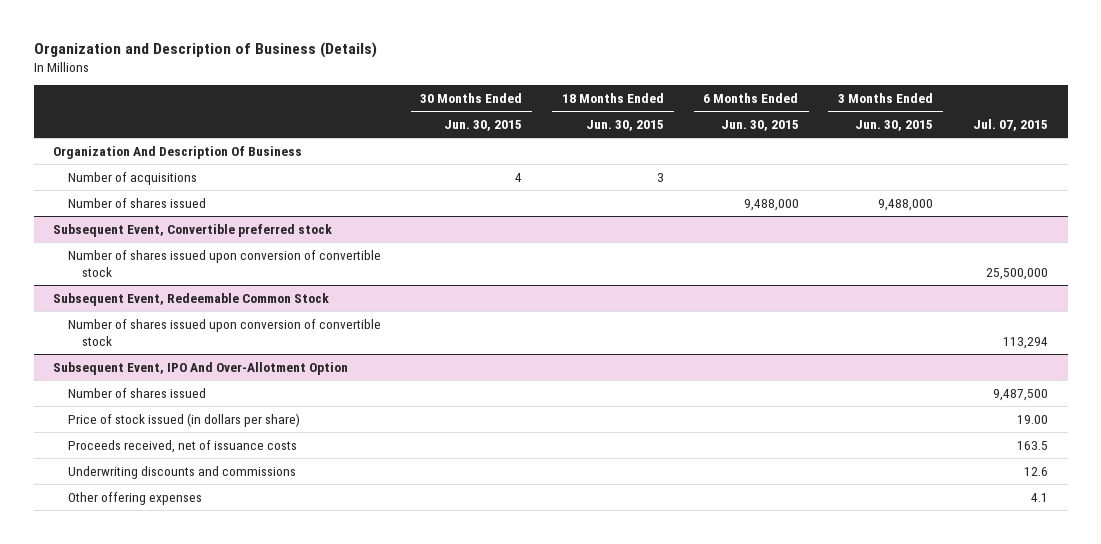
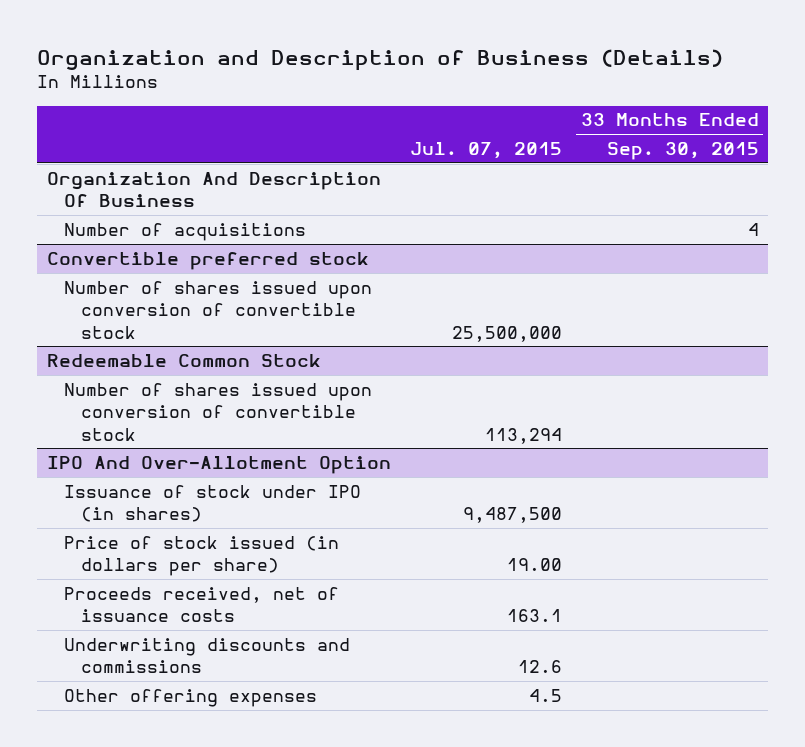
- | 30 Months Ended Jun. 30, 2015 | 18 Months Ended Jun. 30, 2015 | 6 Months Ended Jun. 30, 2015 | 3 Months Ended Jun. 30, 2015 | Jul. 07, 2015
+ | Jul. 07, 2015 | 33 Months Ended Sep. 30, 2015
- Number of shares issued | | | 9,488,000 | 9,488,000 |
- Subsequent Event, Convertible preferred stock
+ Convertible preferred stock
- Subsequent Event, Redeemable Common Stock
+ Redeemable Common Stock
- Subsequent Event, IPO And Over-Allotment Option
- Number of shares issued | | | | | 9,487,500
+ IPO And Over-Allotment Option
+ Issuance of stock under IPO (in shares) | 9,487,500 |
- Proceeds received, net of issuance costs | | | | | 163.5
+ Proceeds received, net of issuance costs | 163.1 |
- Other offering expenses | | | | | 4.1
+ Other offering expenses | 4.5 |

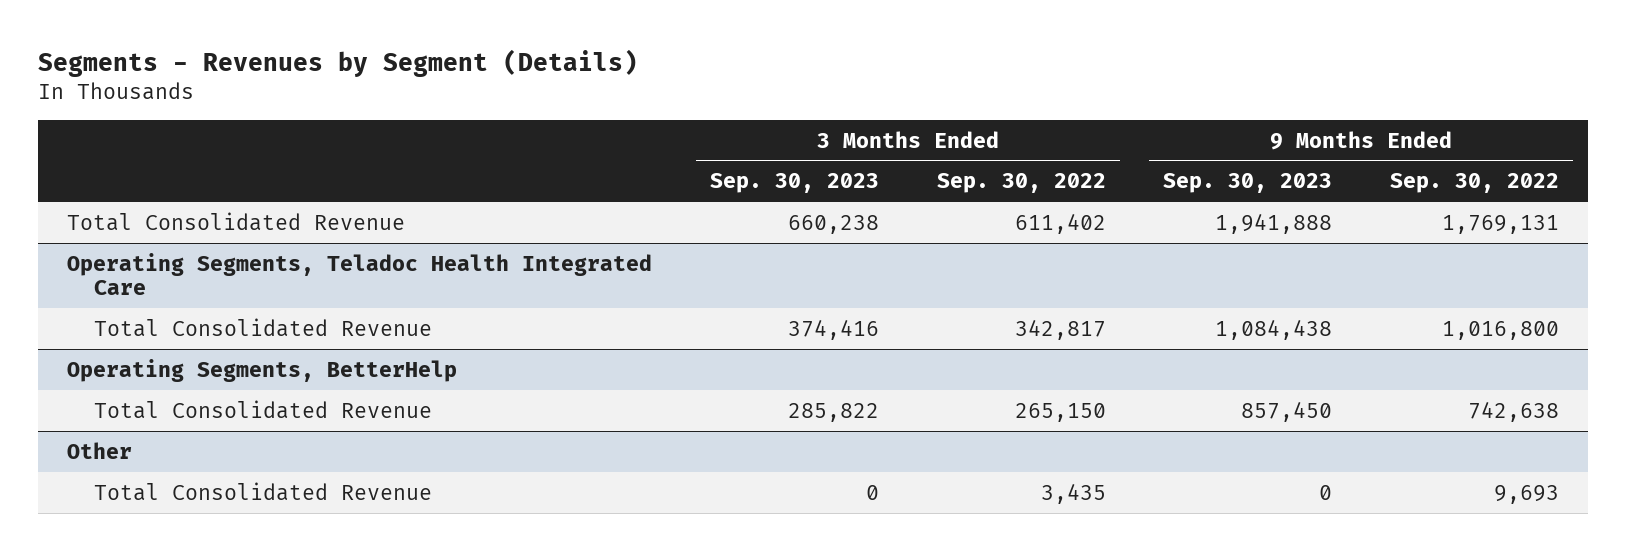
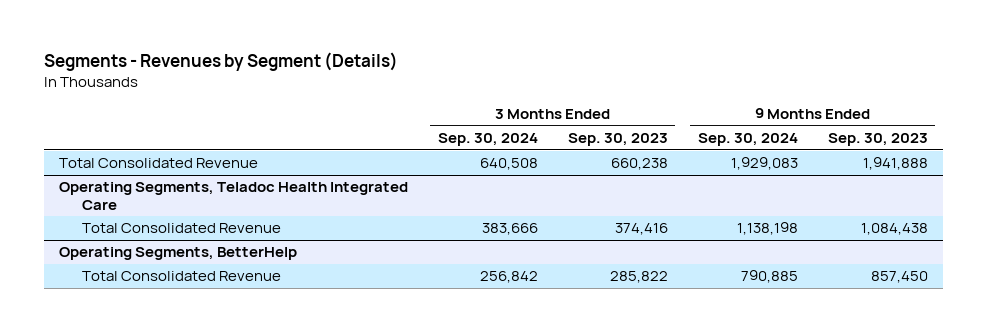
- | 3 Months Ended Sep. 30, 2023 | 3 Months Ended Sep. 30, 2022 | 9 Months Ended Sep. 30, 2023 | 9 Months Ended Sep. 30, 2022
+ | 3 Months Ended Sep. 30, 2024 | 3 Months Ended Sep. 30, 2023 | 9 Months Ended Sep. 30, 2024 | 9 Months Ended Sep. 30, 2023
- Other
- Total Consolidated Revenue | 0 | 3,435 | 0 | 9,693

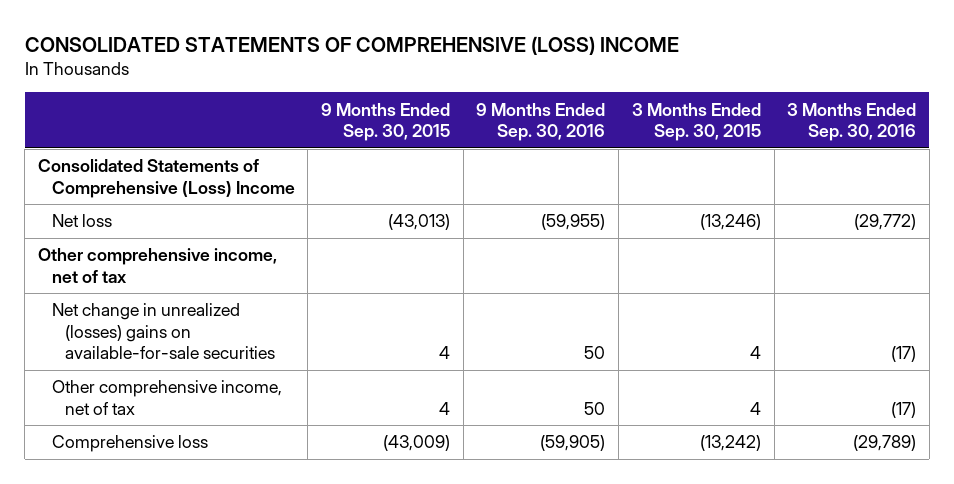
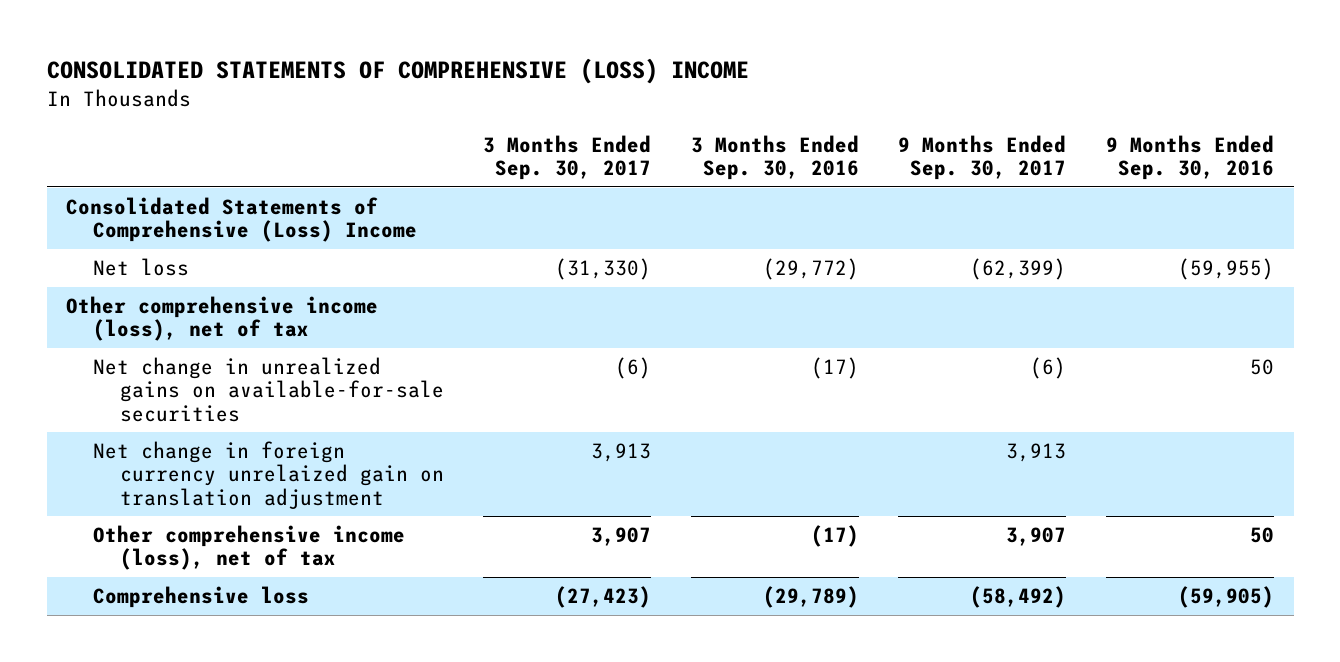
- | 9 Months Ended Sep. 30, 2015 | 9 Months Ended Sep. 30, 2016 | 3 Months Ended Sep. 30, 2015 | 3 Months Ended Sep. 30, 2016
+ | 3 Months Ended Sep. 30, 2017 | 3 Months Ended Sep. 30, 2016 | 9 Months Ended Sep. 30, 2017 | 9 Months Ended Sep. 30, 2016
- Other comprehensive income, net of tax
- Net change in unrealized (losses) gains on available-for-sale securities | 4 | 50 | 4 | (17)
- Other comprehensive income, net of tax | 4 | 50 | 4 | (17)
+ Other comprehensive income (loss), net of tax
+ Net change in unrealized gains on available-for-sale securities | (6) | (17) | (6) | 50
+ Net change in foreign currency unrelaized gain on translation adjustment | 3,913 | | 3,913 |
+ Other comprehensive income (loss), net of tax | 3,907 | (17) | 3,907 | 50

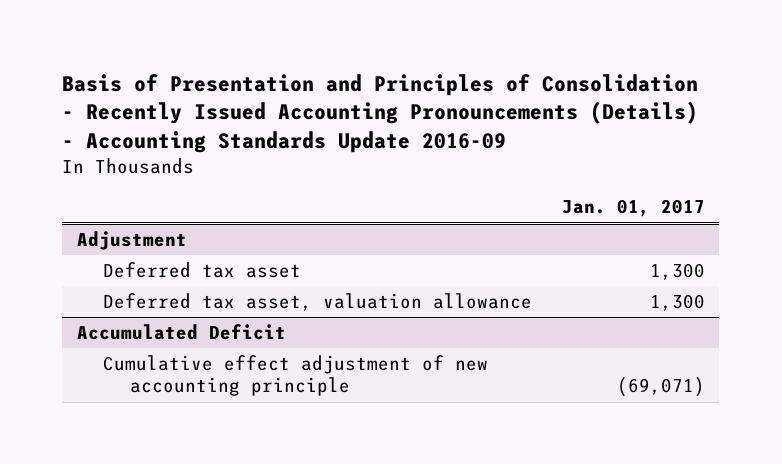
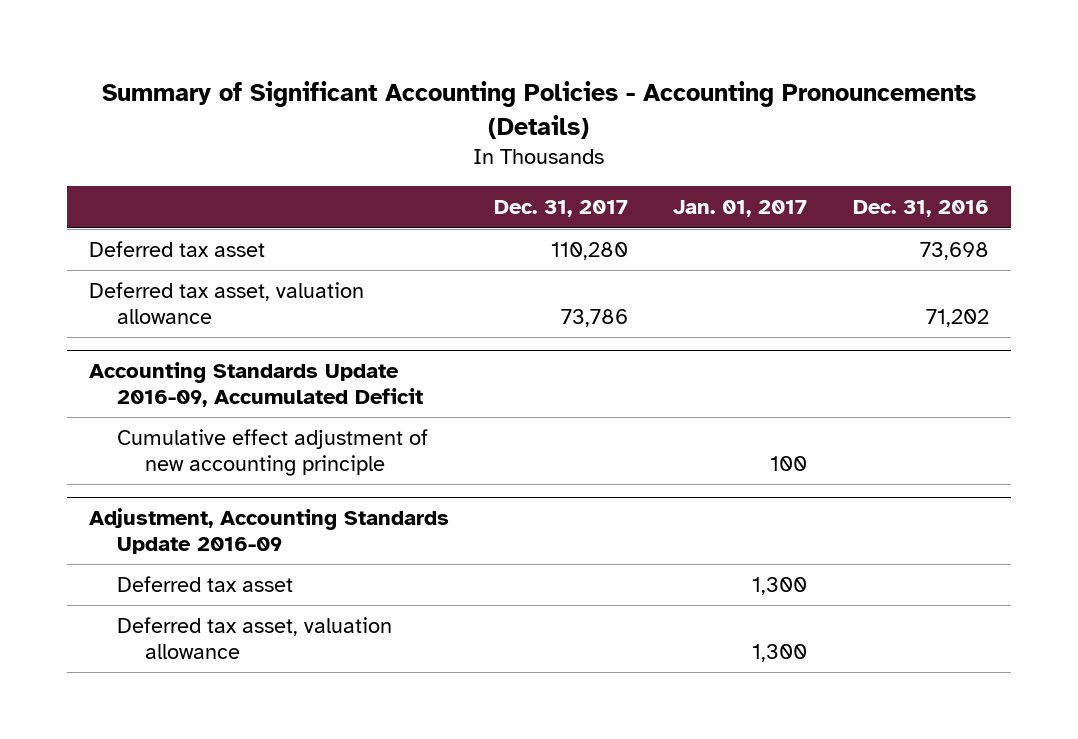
- Basis of Presentation and Principles of Consolidation - Recently Issued Accounting Pronouncements (Details) - Accounting Standards Update 2016-09
+ Summary of Significant Accounting Policies - Accounting Pronouncements (Details)
- | Jan. 01, 2017
+ | Dec. 31, 2017 | Jan. 01, 2017 | Dec. 31, 2016
- Adjustment
+ Deferred tax asset | 110,280 | | 73,698
+ Deferred tax asset, valuation allowance | 73,786 | | 71,202
+ Accounting Standards Update 2016-09, Accumulated Deficit
+ Cumulative effect adjustment of new accounting principle | | 100 |
+ Adjustment, Accounting Standards Update 2016-09
- Accumulated Deficit
- Cumulative effect adjustment of new accounting principle | (69,071)

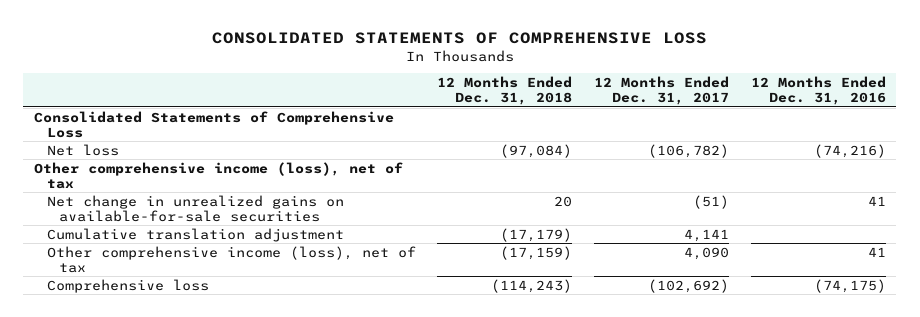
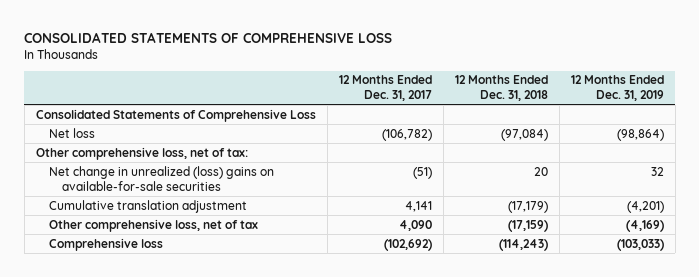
- | 12 Months Ended Dec. 31, 2018 | 12 Months Ended Dec. 31, 2017 | 12 Months Ended Dec. 31, 2016
+ | 12 Months Ended Dec. 31, 2017 | 12 Months Ended Dec. 31, 2018 | 12 Months Ended Dec. 31, 2019
- Other comprehensive income (loss), net of tax
- Net change in unrealized gains on available-for-sale securities | 20 | (51) | 41
+ Other comprehensive loss, net of tax:
+ Net change in unrealized (loss) gains on available-for-sale securities | (51) | 20 | 32
- Other comprehensive income (loss), net of tax | (17,159) | 4,090 | 41
+ Other comprehensive loss, net of tax | 4,090 | (17,159) | (4,169)

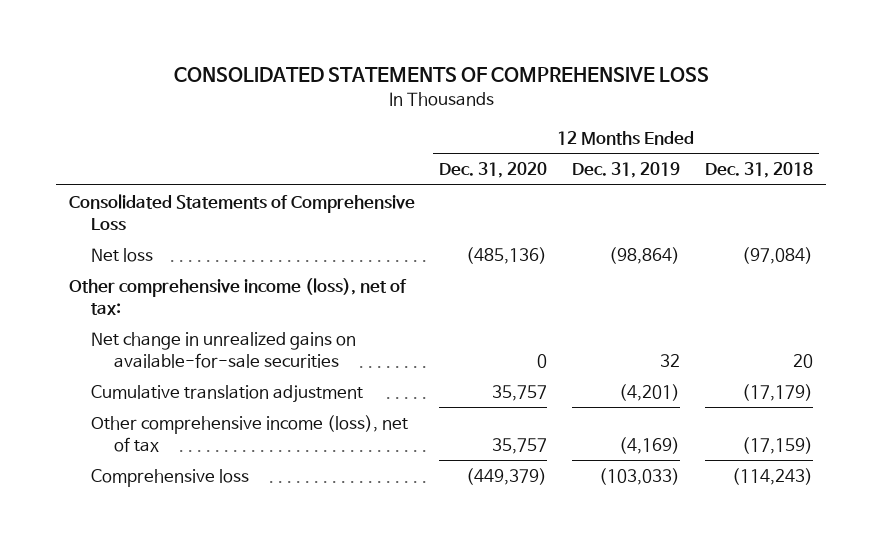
- | 12 Months Ended Dec. 31, 2017 | 12 Months Ended Dec. 31, 2018 | 12 Months Ended Dec. 31, 2019
+ | 12 Months Ended Dec. 31, 2020 | 12 Months Ended Dec. 31, 2019 | 12 Months Ended Dec. 31, 2018
- Other comprehensive loss, net of tax:
- Net change in unrealized (loss) gains on available-for-sale securities | (51) | 20 | 32
+ Other comprehensive income (loss), net of tax:
+ Net change in unrealized gains on available-for-sale securities | 0 | 32 | 20
- Other comprehensive loss, net of tax | 4,090 | (17,159) | (4,169)
+ Other comprehensive income (loss), net of tax | 35,757 | (4,169) | (17,159)

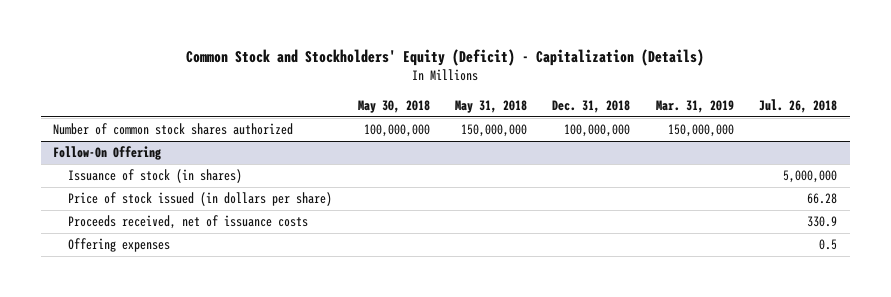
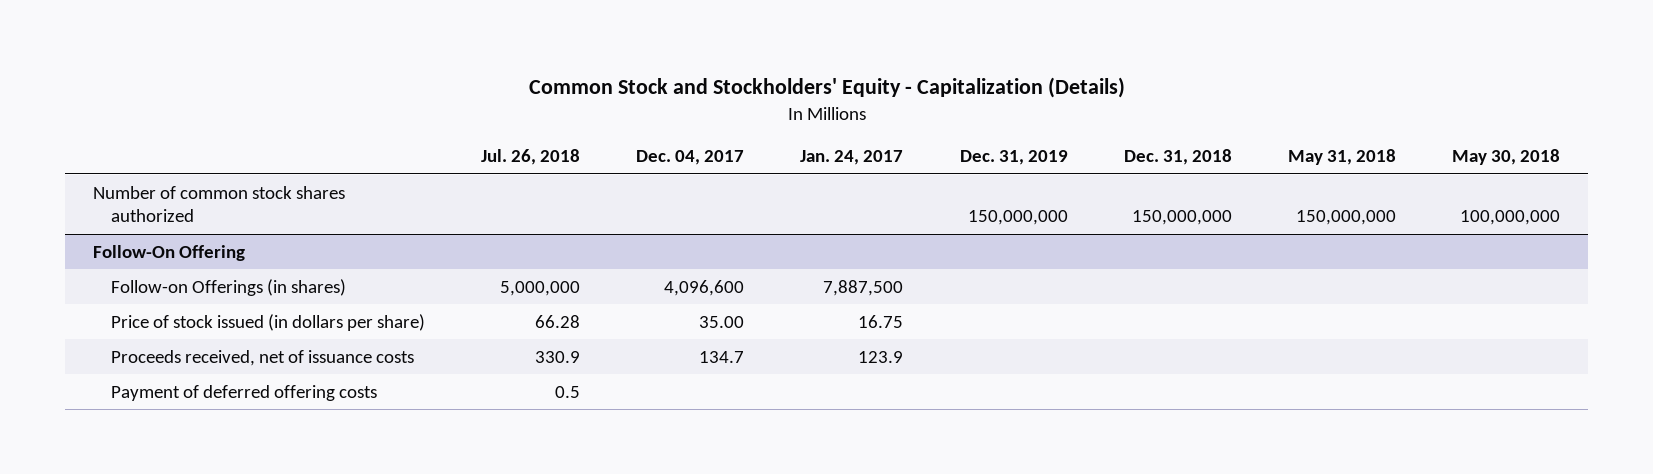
- Common Stock and Stockholders' Equity (Deficit) - Capitalization (Details)
+ Common Stock and Stockholders' Equity - Capitalization (Details)
- | May 30, 2018 | May 31, 2018 | Dec. 31, 2018 | Mar. 31, 2019 | Jul. 26, 2018
+ | Jul. 26, 2018 | Dec. 04, 2017 | Jan. 24, 2017 | Dec. 31, 2019 | Dec. 31, 2018 | May 31, 2018 | May 30, 2018
- Number of common stock shares authorized | 100,000,000 | 150,000,000 | 100,000,000 | 150,000,000 |
+ Number of common stock shares authorized | | | | 150,000,000 | 150,000,000 | 150,000,000 | 100,000,000
@ Follow-On Offering
- Issuance of stock (in shares) | | | | | 5,000,000
+ Follow-on Offerings (in shares) | 5,000,000 | 4,096,600 | 7,887,500 | | | |
- Offering expenses | | | | | 0.5
+ Payment of deferred offering costs | 0.5 | | | | | |

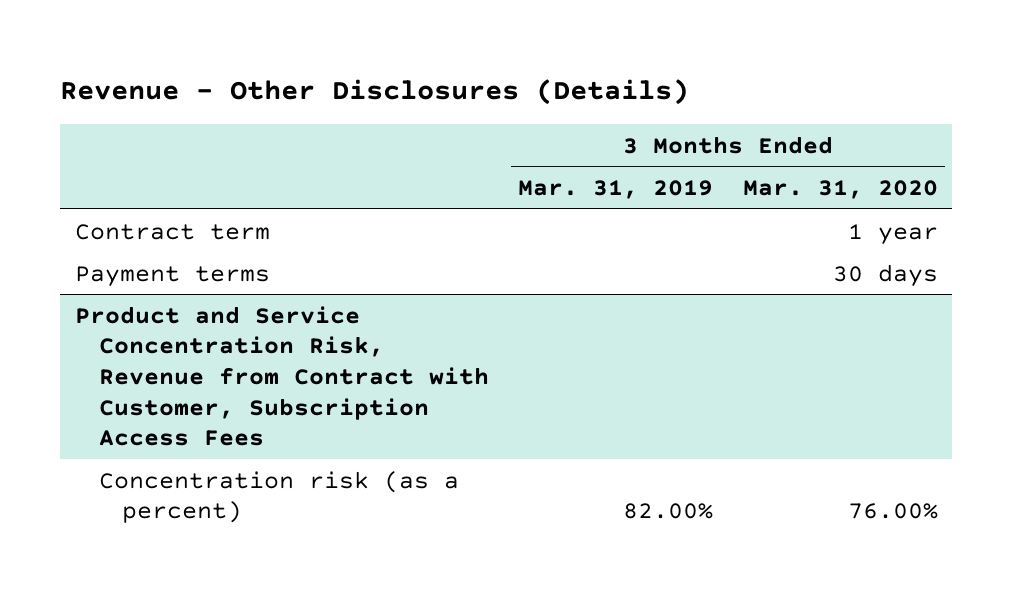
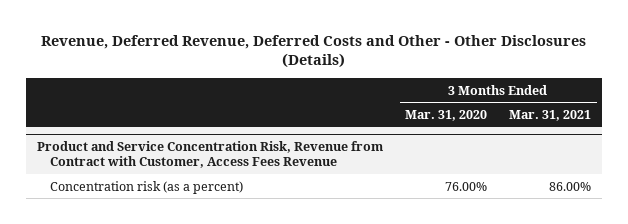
- Revenue - Other Disclosures (Details)
+ Revenue, Deferred Revenue, Deferred Costs and Other - Other Disclosures (Details)
- | 3 Months Ended Mar. 31, 2019 | 3 Months Ended Mar. 31, 2020
+ | 3 Months Ended Mar. 31, 2020 | 3 Months Ended Mar. 31, 2021
- Contract term | | 1 year
- Payment terms | | 30 days
- Product and Service Concentration Risk, Revenue from Contract with Customer, Subscription Access Fees
+ Product and Service Concentration Risk, Revenue from Contract with Customer, Access Fees Revenue

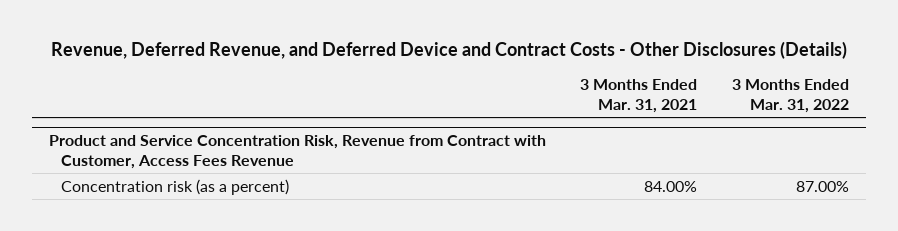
- Revenue, Deferred Revenue, Deferred Costs and Other - Other Disclosures (Details)
+ Revenue, Deferred Revenue, and Deferred Device and Contract Costs - Other Disclosures (Details)
- | 3 Months Ended Mar. 31, 2020 | 3 Months Ended Mar. 31, 2021
+ | 3 Months Ended Mar. 31, 2021 | 3 Months Ended Mar. 31, 2022
@ Product and Service Concentration Risk, Revenue from Contract with Customer, Access Fees Revenue
- Concentration risk (as a percent) | 76.00% | 86.00%
+ Concentration risk (as a percent) | 84.00% | 87.00%

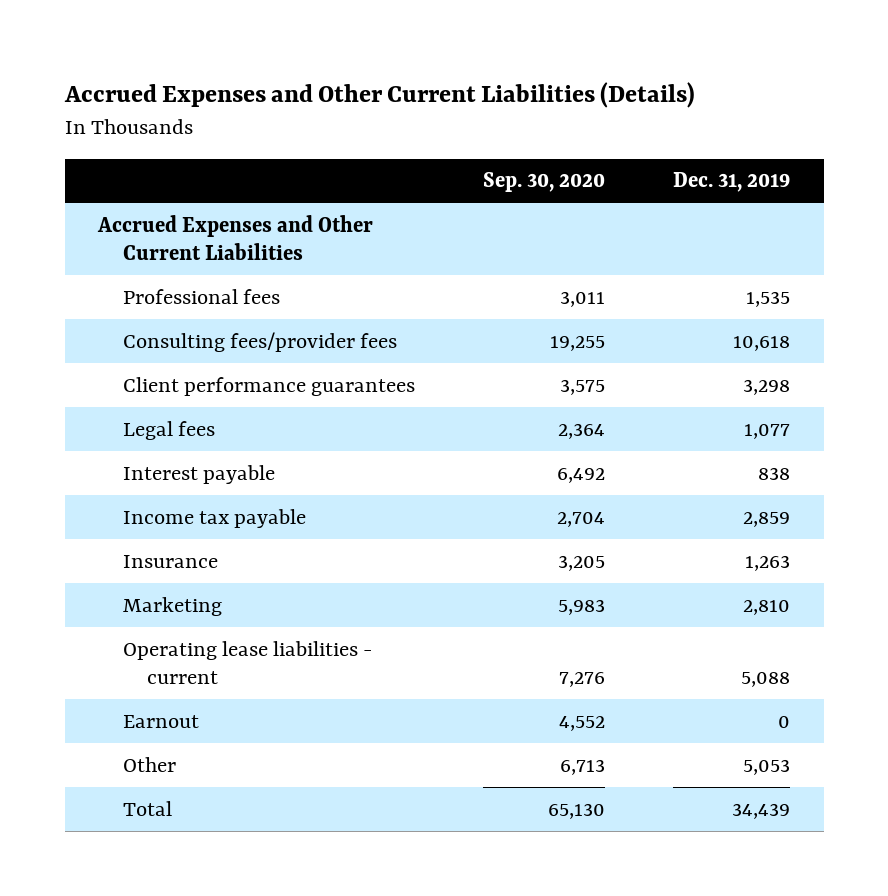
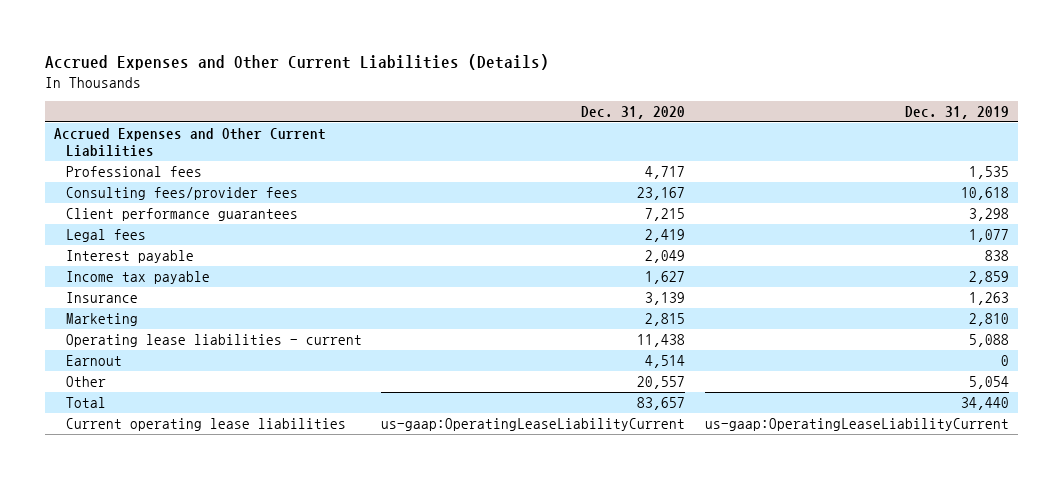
- | Sep. 30, 2020 | Dec. 31, 2019
+ | Dec. 31, 2020 | Dec. 31, 2019
- Other | 6,713 | 5,053
- Total | 65,130 | 34,439
+ Other | 20,557 | 5,054
+ Total | 83,657 | 34,440
+ Current operating lease liabilities | us-gaap:OperatingLeaseLiabilityCurrent | us-gaap:OperatingLeaseLiabilityCurrent

